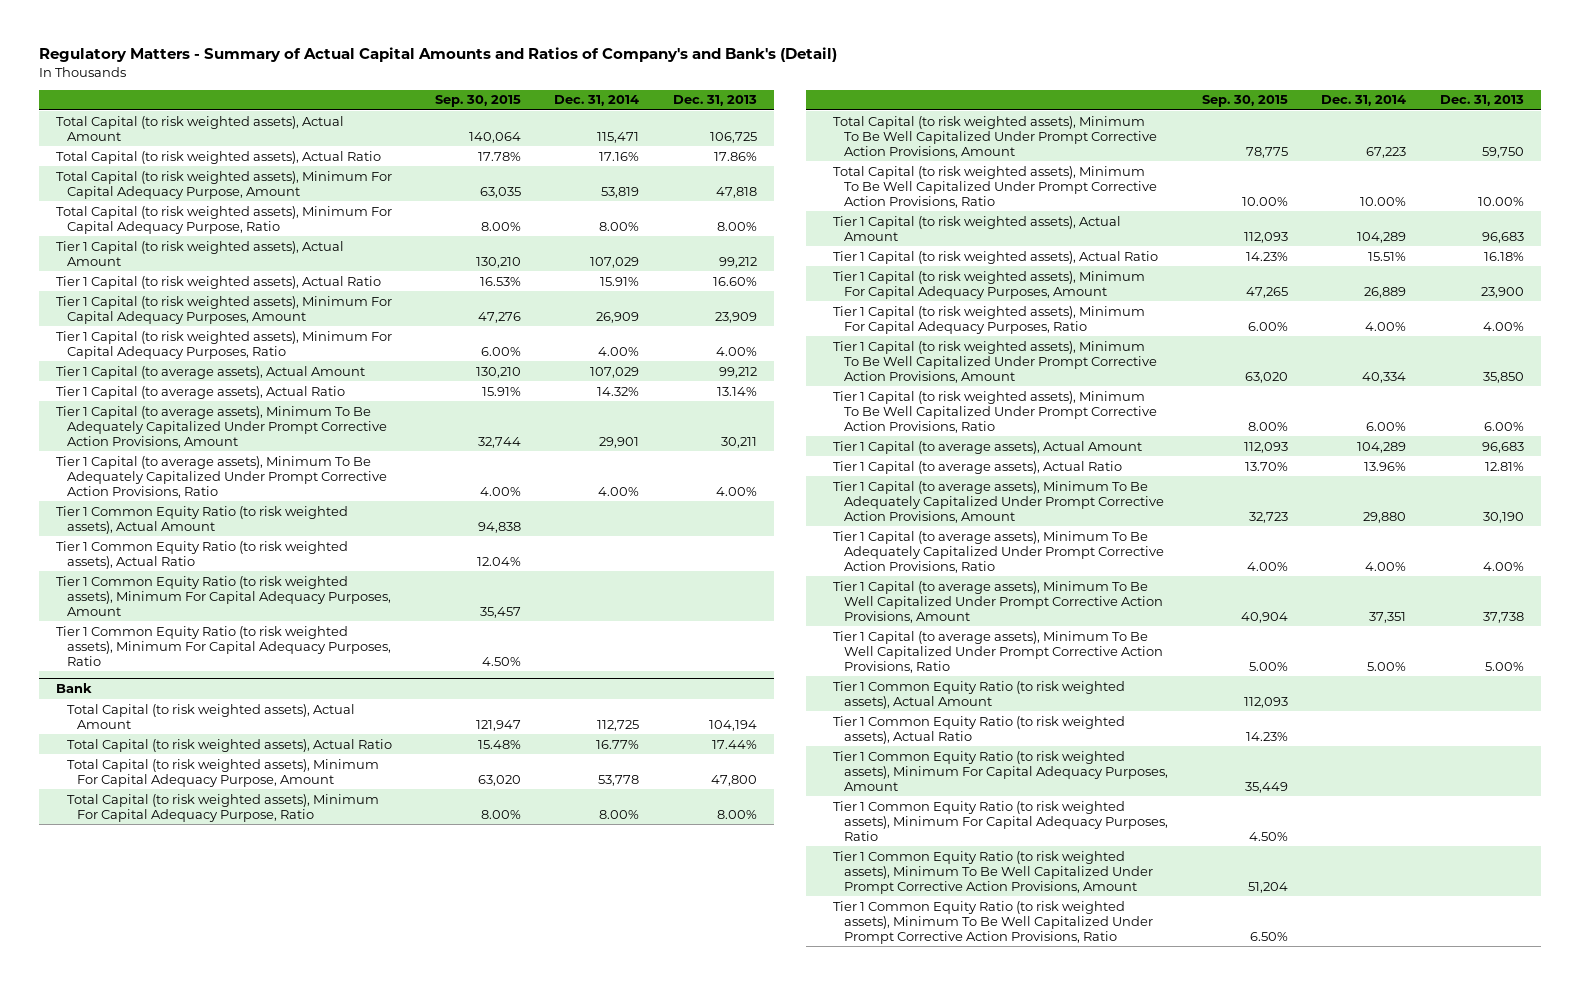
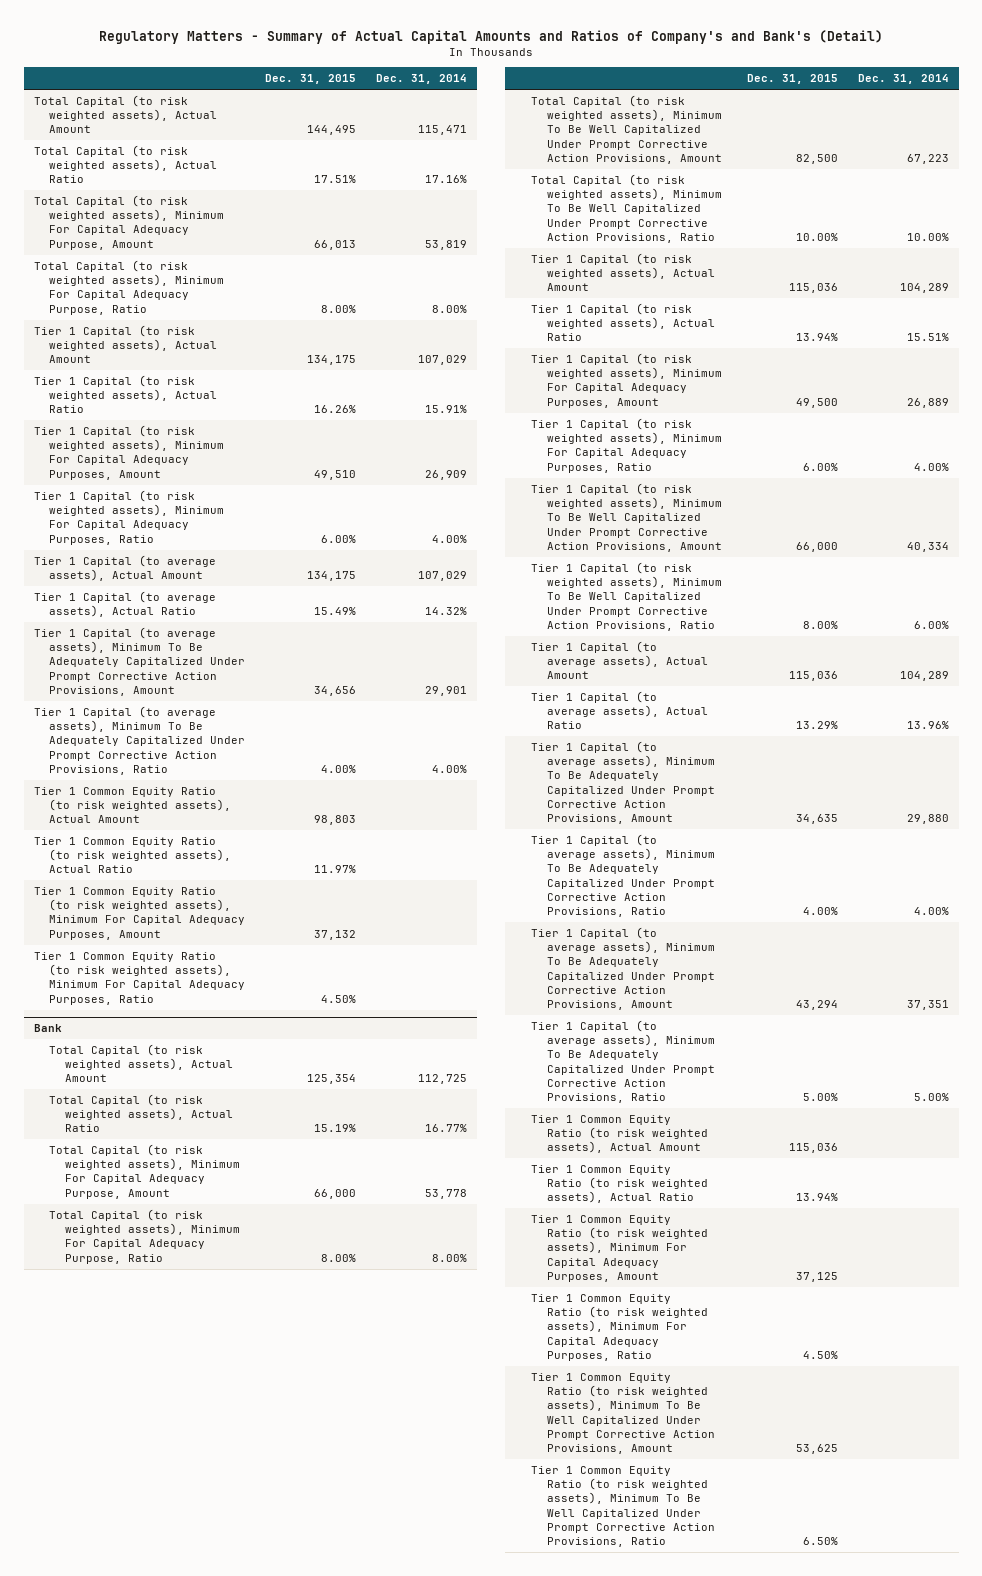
- | Sep. 30, 2015 | Dec. 31, 2014 | Dec. 31, 2013
+ | Dec. 31, 2015 | Dec. 31, 2014
@ Bank
- Tier 1 Capital (to average assets), Minimum To Be Well Capitalized Under Prompt Corrective Action Provisions, Amount | 40,904 | 37,351 | 37,738
- Tier 1 Capital (to average assets), Minimum To Be Well Capitalized Under Prompt Corrective Action Provisions, Ratio | 5.00% | 5.00% | 5.00%
+ Tier 1 Capital (to average assets), Minimum To Be Adequately Capitalized Under Prompt Corrective Action Provisions, Amount | 43,294 | 37,351
+ Tier 1 Capital (to average assets), Minimum To Be Adequately Capitalized Under Prompt Corrective Action Provisions, Ratio | 5.00% | 5.00%

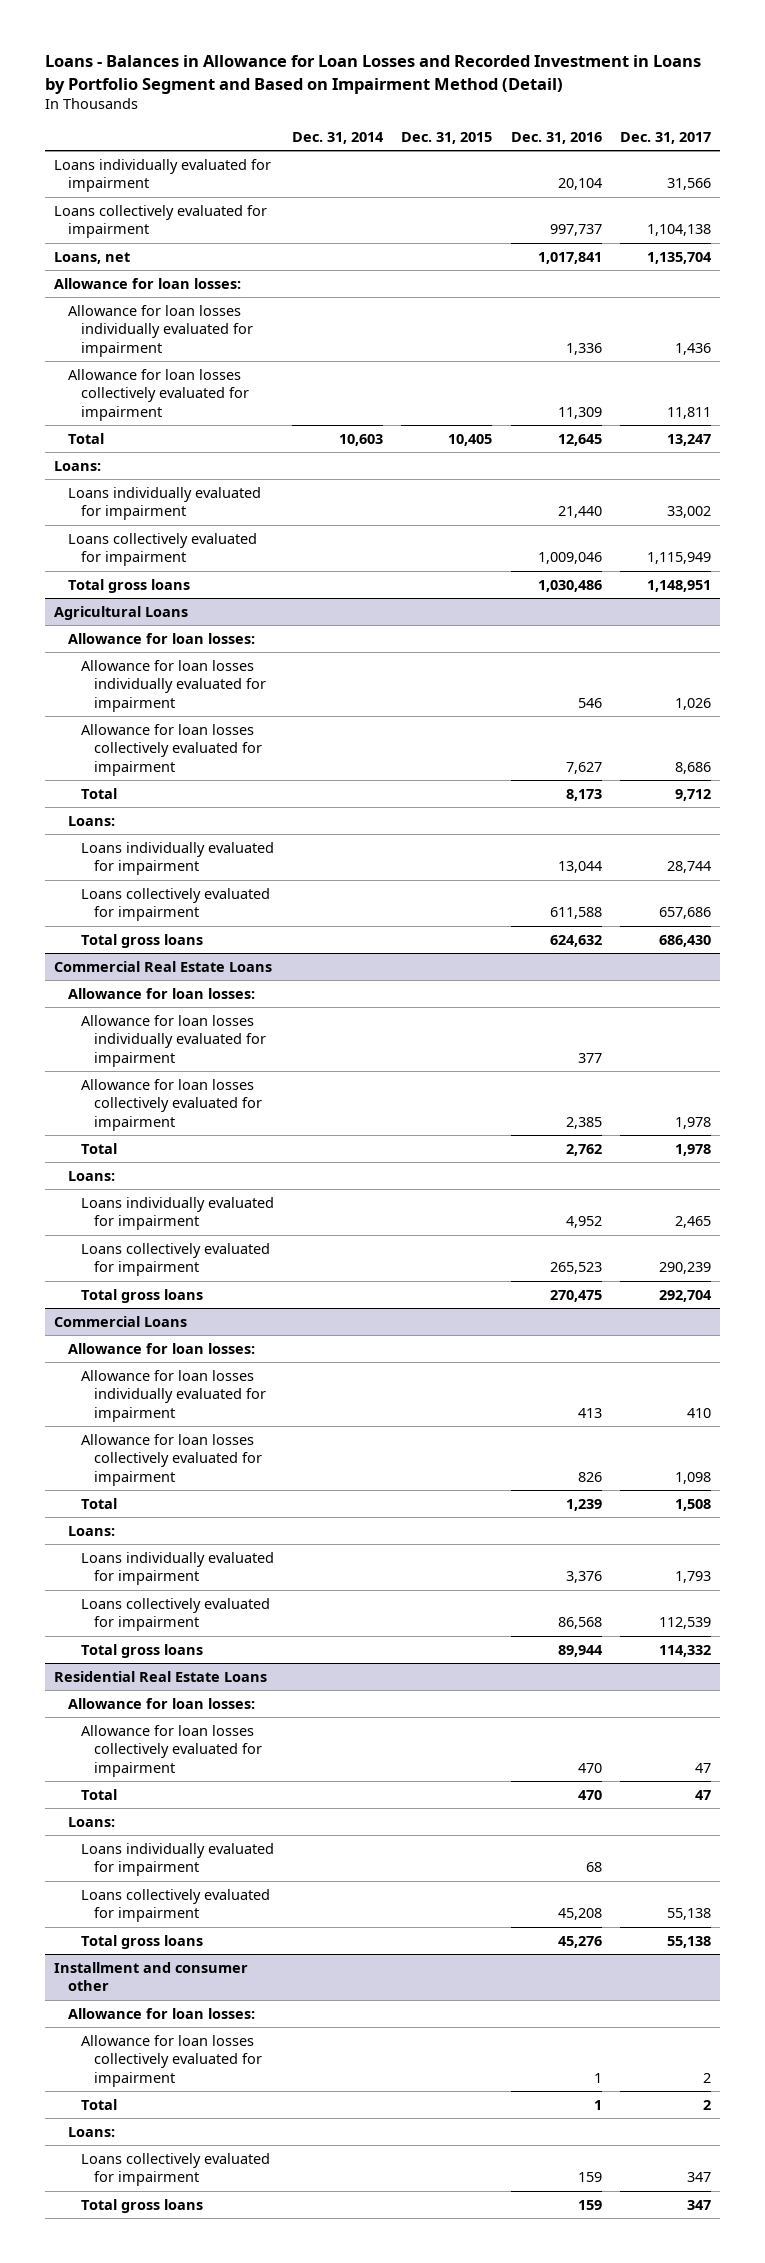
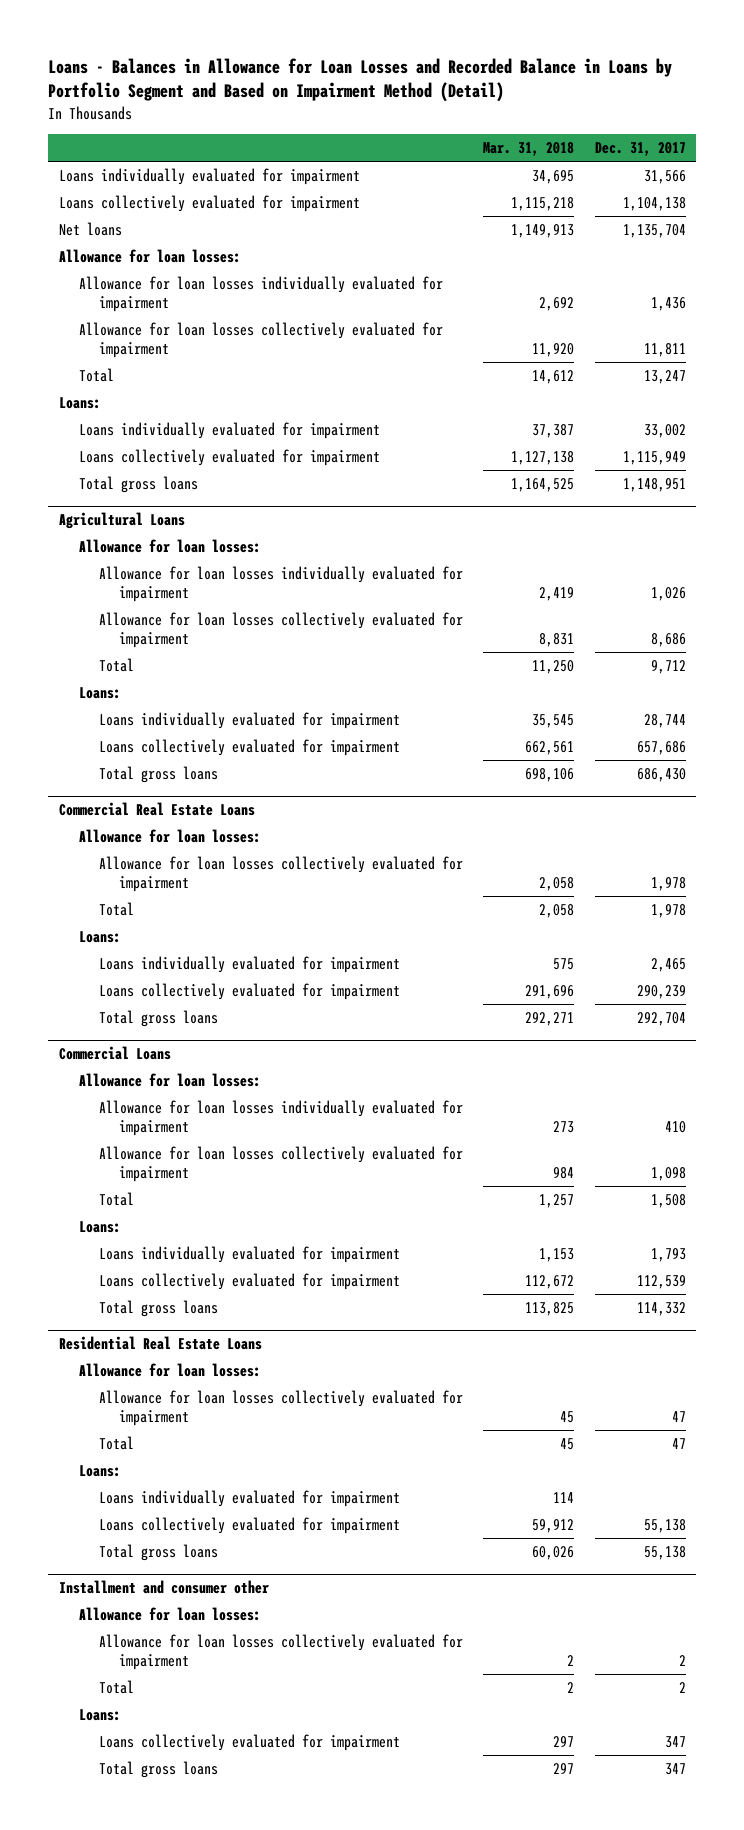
- Loans - Balances in Allowance for Loan Losses and Recorded Investment in Loans by Portfolio Segment and Based on Impairment Method (Detail)
+ Loans - Balances in Allowance for Loan Losses and Recorded Balance in Loans by Portfolio Segment and Based on Impairment Method (Detail)
- | Dec. 31, 2014 | Dec. 31, 2015 | Dec. 31, 2016 | Dec. 31, 2017
+ | Mar. 31, 2018 | Dec. 31, 2017
- Loans, net | | | 1,017,841 | 1,135,704
+ Net loans | 1,149,913 | 1,135,704
@ Commercial Real Estate Loans
- Allowance for loan losses individually evaluated for impairment | | | 377 |

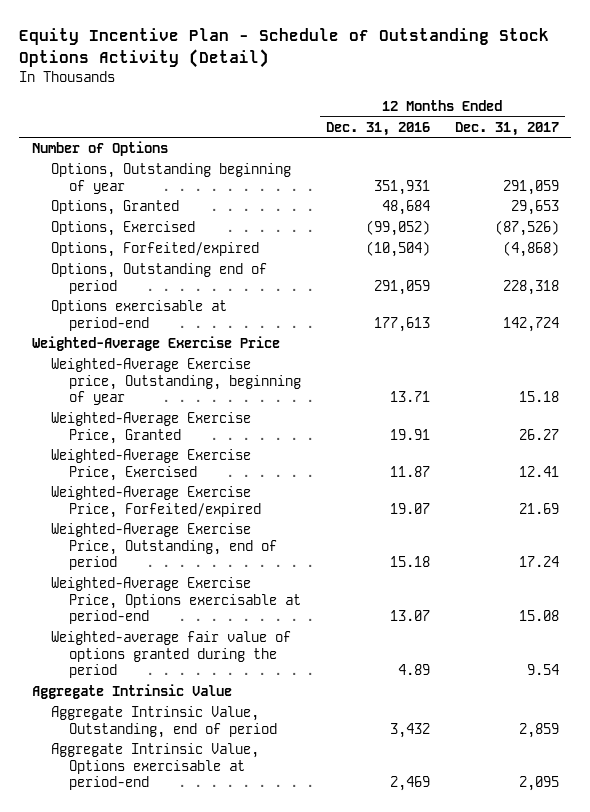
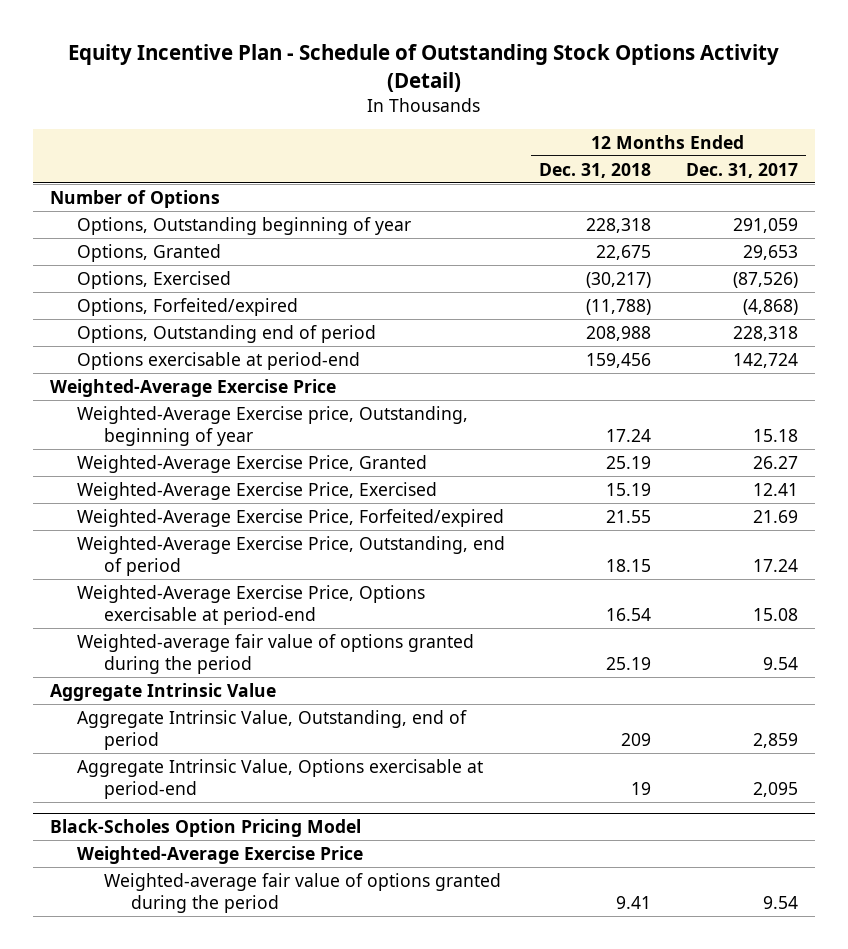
- | 12 Months Ended Dec. 31, 2016 | 12 Months Ended Dec. 31, 2017
+ | 12 Months Ended Dec. 31, 2018 | 12 Months Ended Dec. 31, 2017
+ Black-Scholes Option Pricing Model
+ Weighted-Average Exercise Price
+ Weighted-average fair value of options granted during the period | 9.41 | 9.54

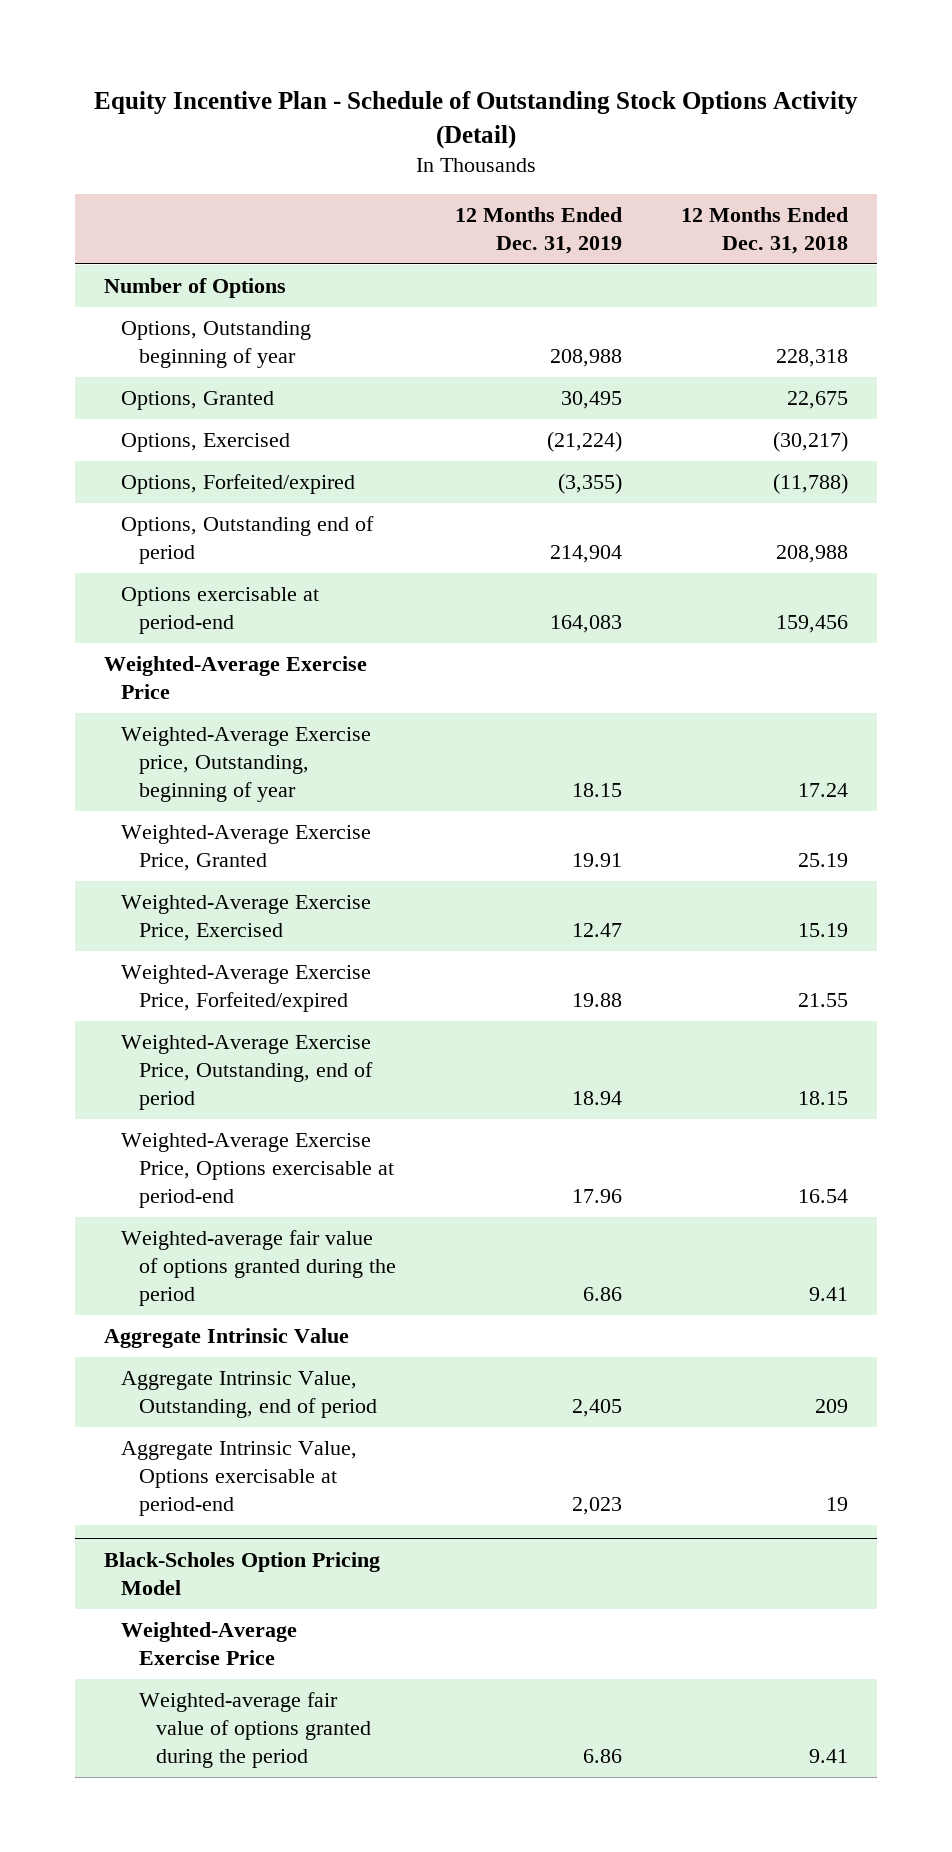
- | 12 Months Ended Dec. 31, 2018 | 12 Months Ended Dec. 31, 2017
+ | 12 Months Ended Dec. 31, 2019 | 12 Months Ended Dec. 31, 2018
- Weighted-average fair value of options granted during the period | 25.19 | 9.54
+ Weighted-average fair value of options granted during the period | 6.86 | 9.41

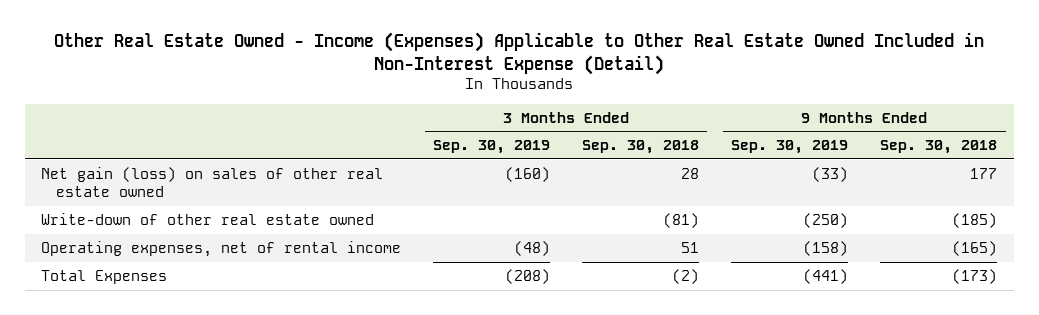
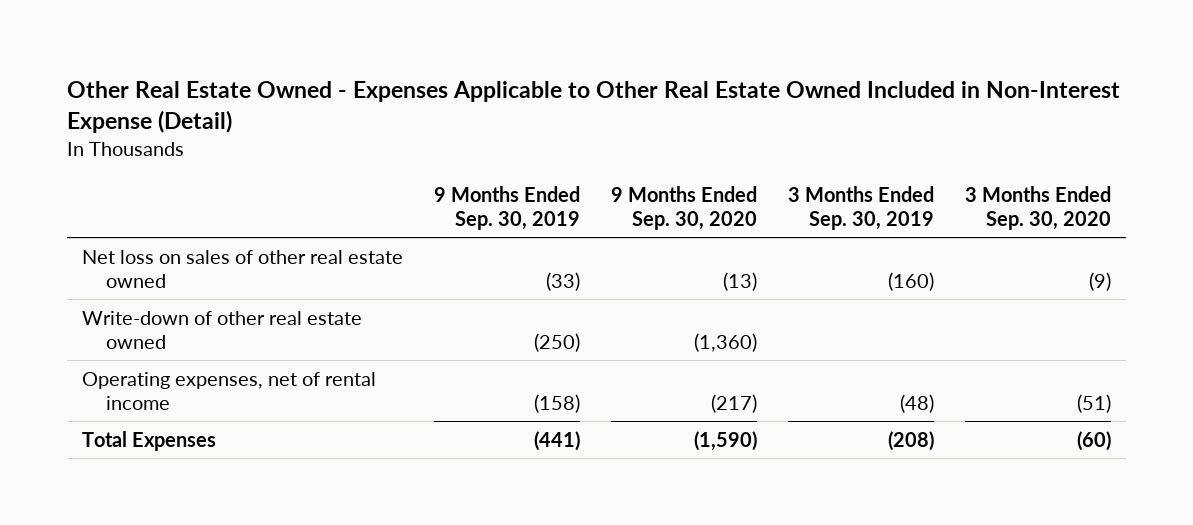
- Other Real Estate Owned - Income (Expenses) Applicable to Other Real Estate Owned Included in Non-Interest Expense (Detail)
+ Other Real Estate Owned - Expenses Applicable to Other Real Estate Owned Included in Non-Interest Expense (Detail)
- | 3 Months Ended Sep. 30, 2019 | 3 Months Ended Sep. 30, 2018 | 9 Months Ended Sep. 30, 2019 | 9 Months Ended Sep. 30, 2018
+ | 9 Months Ended Sep. 30, 2019 | 9 Months Ended Sep. 30, 2020 | 3 Months Ended Sep. 30, 2019 | 3 Months Ended Sep. 30, 2020
- Net gain (loss) on sales of other real estate owned | (160) | 28 | (33) | 177
+ Net loss on sales of other real estate owned | (33) | (13) | (160) | (9)

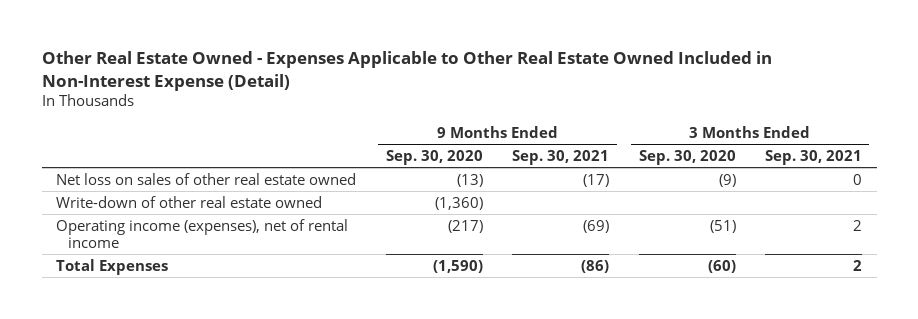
- | 9 Months Ended Sep. 30, 2019 | 9 Months Ended Sep. 30, 2020 | 3 Months Ended Sep. 30, 2019 | 3 Months Ended Sep. 30, 2020
+ | 9 Months Ended Sep. 30, 2020 | 9 Months Ended Sep. 30, 2021 | 3 Months Ended Sep. 30, 2020 | 3 Months Ended Sep. 30, 2021
- Operating expenses, net of rental income | (158) | (217) | (48) | (51)
+ Operating income (expenses), net of rental income | (217) | (69) | (51) | 2

